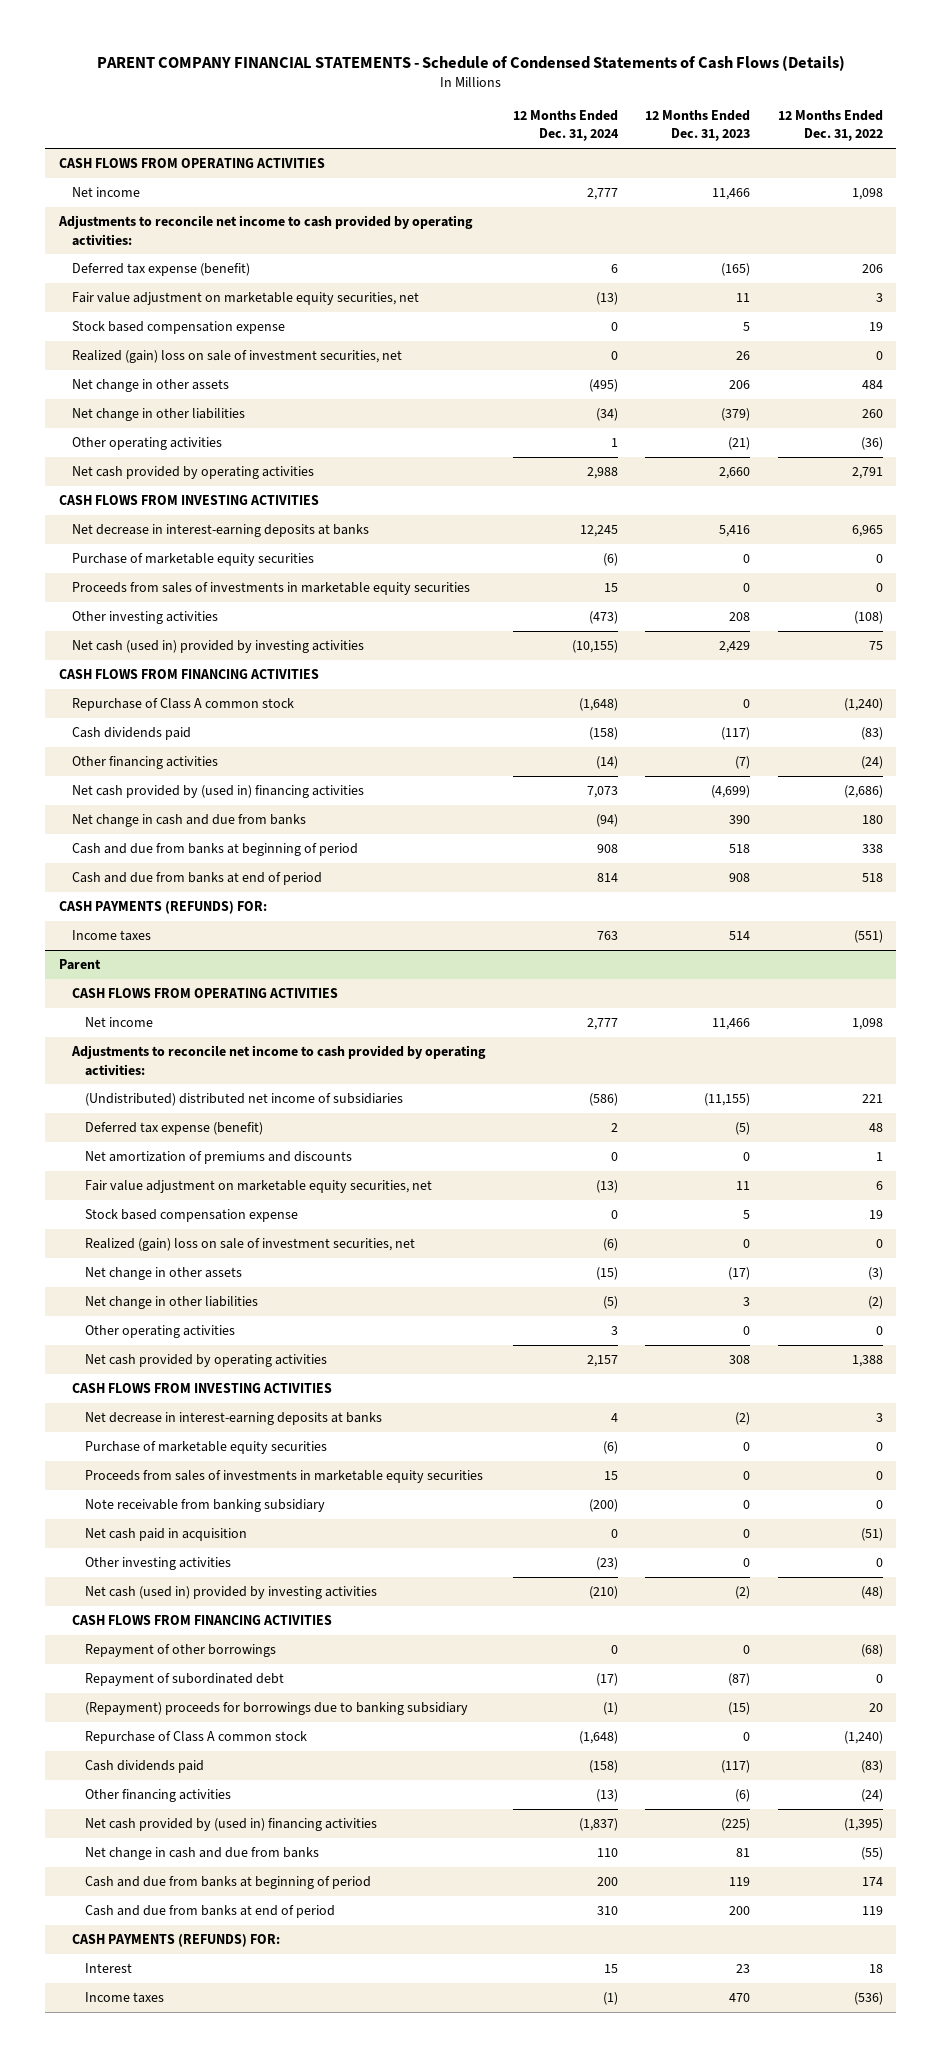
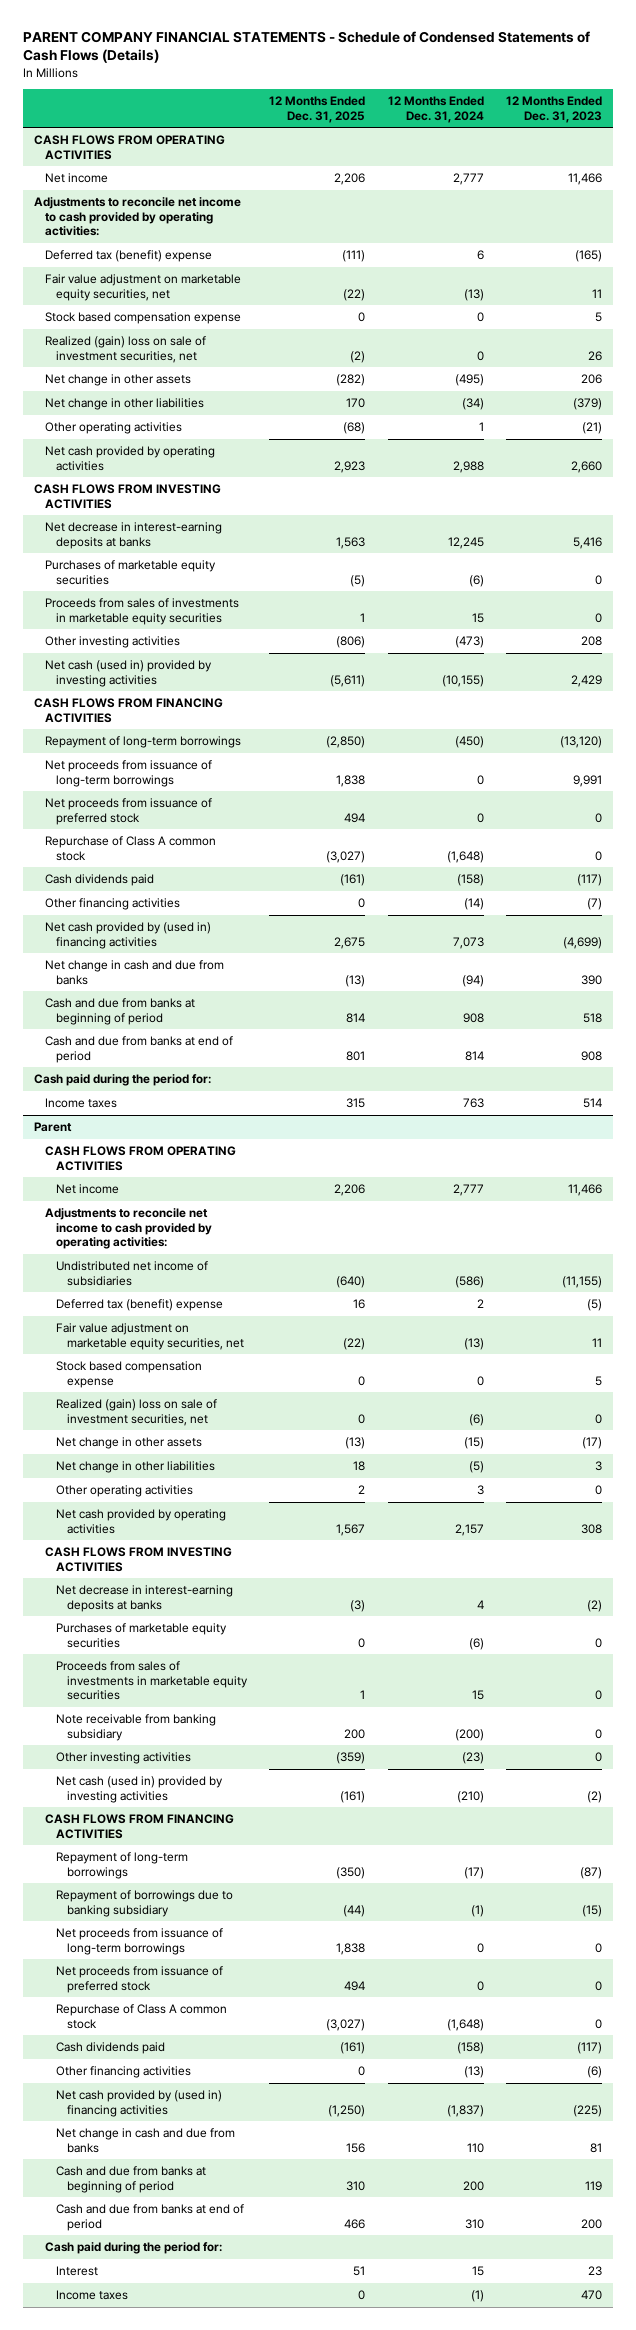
- | 12 Months Ended Dec. 31, 2024 | 12 Months Ended Dec. 31, 2023 | 12 Months Ended Dec. 31, 2022
+ | 12 Months Ended Dec. 31, 2025 | 12 Months Ended Dec. 31, 2024 | 12 Months Ended Dec. 31, 2023
- Deferred tax expense (benefit) | 6 | (165) | 206
+ Deferred tax (benefit) expense | (111) | 6 | (165)
- Purchase of marketable equity securities | (6) | 0 | 0
+ Purchases of marketable equity securities | (5) | (6) | 0
+ Repayment of long-term borrowings | (2,850) | (450) | (13,120)
+ Net proceeds from issuance of long-term borrowings | 1,838 | 0 | 9,991
+ Net proceeds from issuance of preferred stock | 494 | 0 | 0
- CASH PAYMENTS (REFUNDS) FOR:
+ Cash paid during the period for:
@ Parent
- (Undistributed) distributed net income of subsidiaries | (586) | (11,155) | 221
- Deferred tax expense (benefit) | 2 | (5) | 48
- Net amortization of premiums and discounts | 0 | 0 | 1
+ Undistributed net income of subsidiaries | (640) | (586) | (11,155)
+ Deferred tax (benefit) expense | 16 | 2 | (5)
- Purchase of marketable equity securities | (6) | 0 | 0
+ Purchases of marketable equity securities | 0 | (6) | 0
- Net cash paid in acquisition | 0 | 0 | (51)
- Repayment of other borrowings | 0 | 0 | (68)
- Repayment of subordinated debt | (17) | (87) | 0
- (Repayment) proceeds for borrowings due to banking subsidiary | (1) | (15) | 20
+ Repayment of long-term borrowings | (350) | (17) | (87)
+ Repayment of borrowings due to banking subsidiary | (44) | (1) | (15)
+ Net proceeds from issuance of long-term borrowings | 1,838 | 0 | 0
+ Net proceeds from issuance of preferred stock | 494 | 0 | 0
- CASH PAYMENTS (REFUNDS) FOR:
+ Cash paid during the period for:

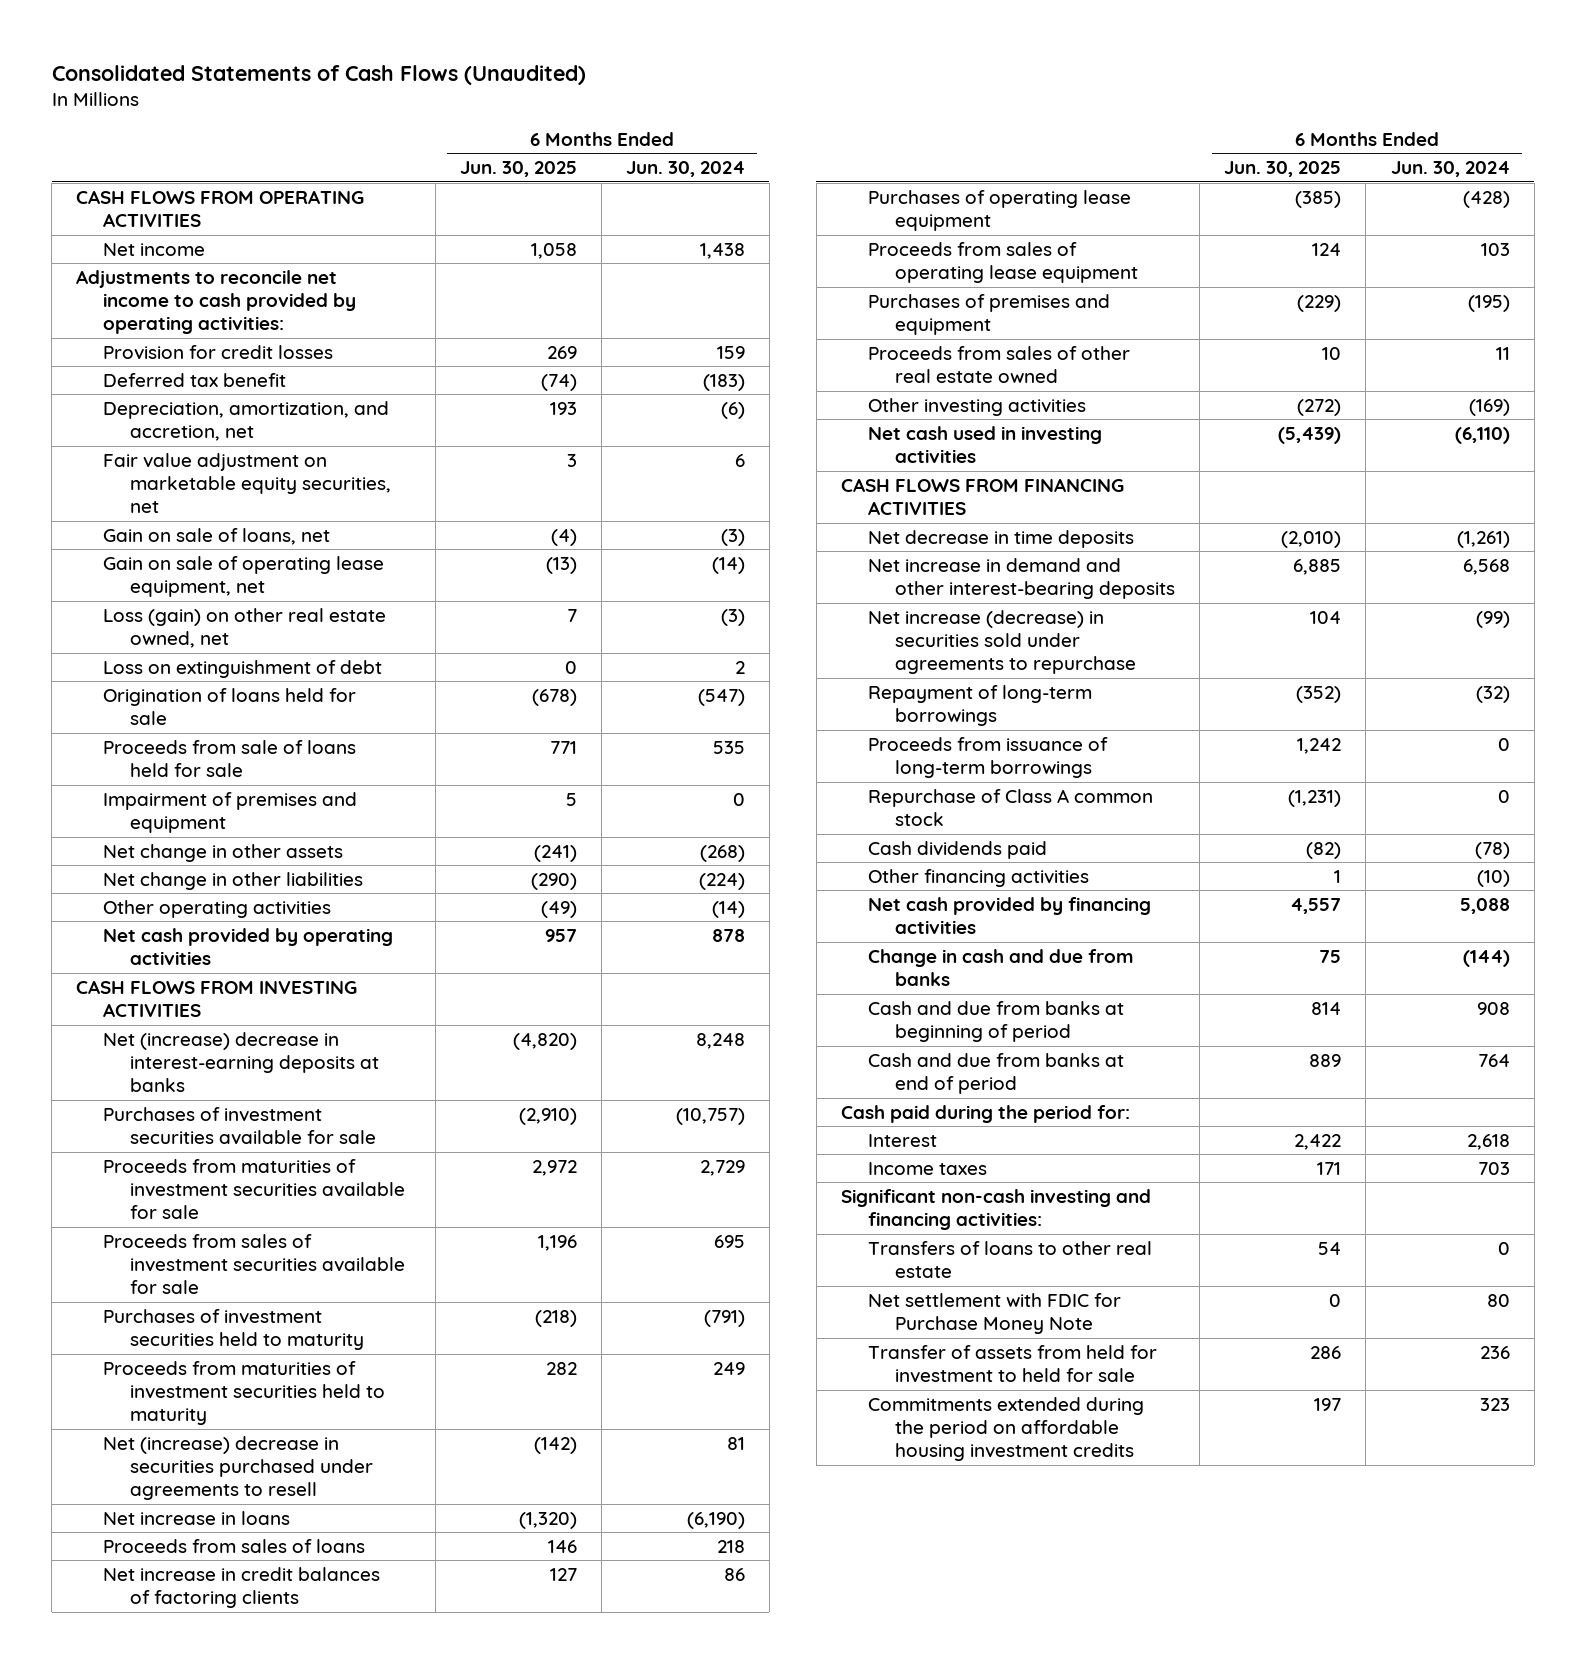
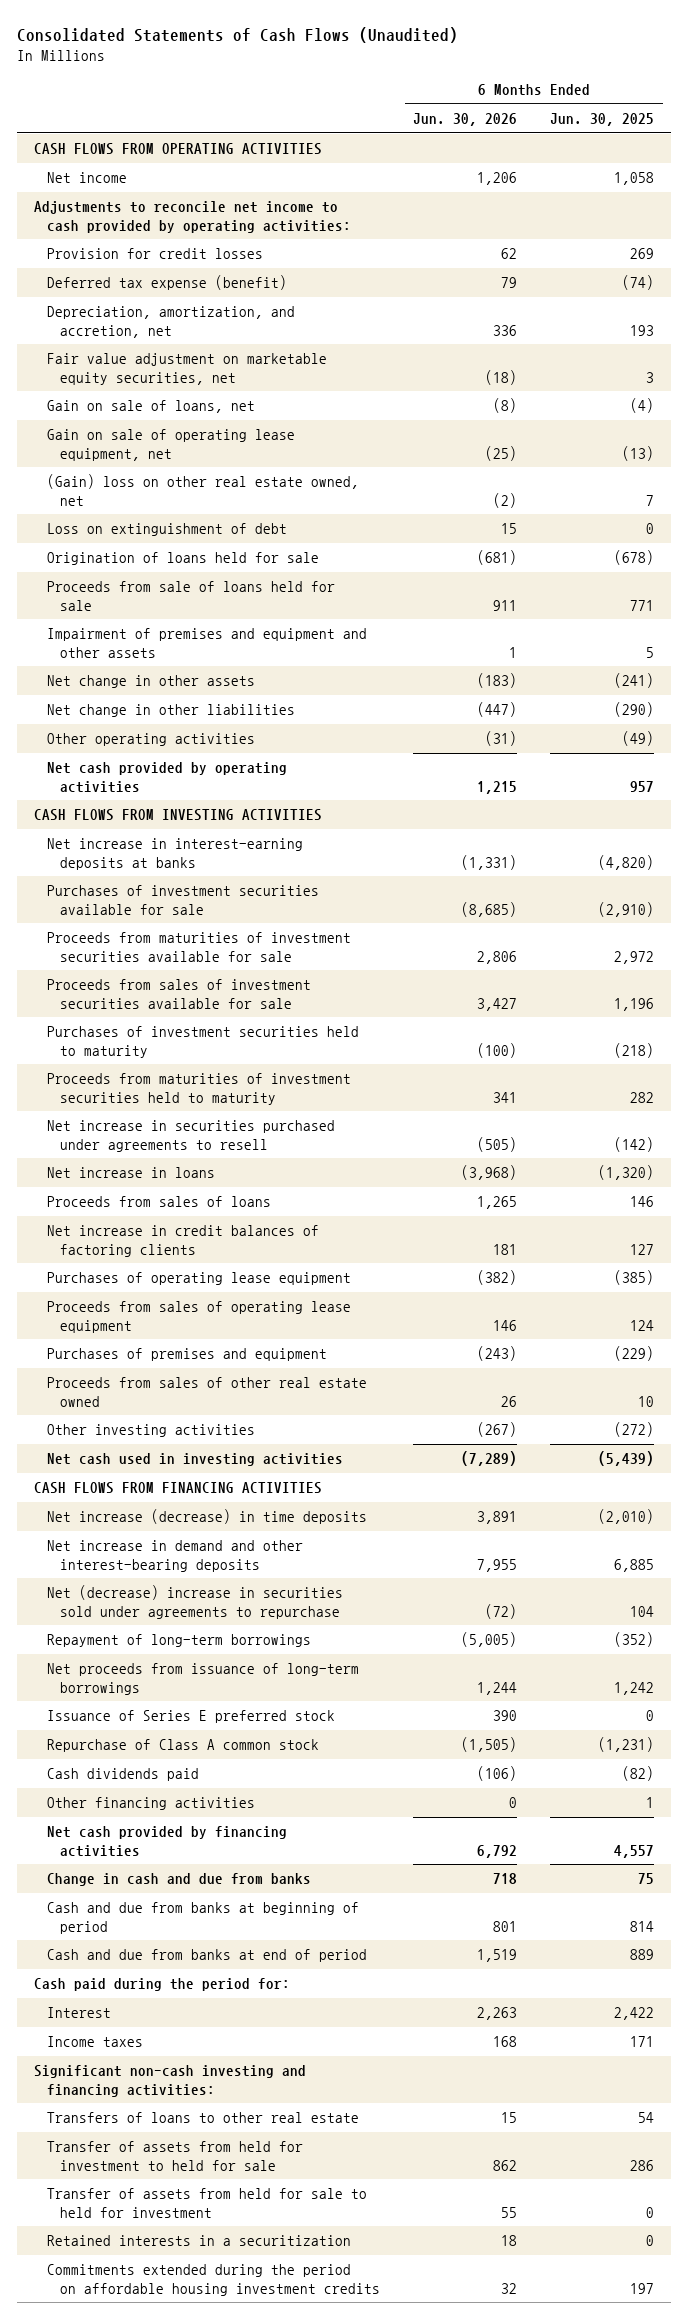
- | 6 Months Ended Jun. 30, 2025 | 6 Months Ended Jun. 30, 2024
+ | 6 Months Ended Jun. 30, 2026 | 6 Months Ended Jun. 30, 2025
- Deferred tax benefit | (74) | (183)
+ Deferred tax expense (benefit) | 79 | (74)
- Loss (gain) on other real estate owned, net | 7 | (3)
+ (Gain) loss on other real estate owned, net | (2) | 7
- Impairment of premises and equipment | 5 | 0
+ Impairment of premises and equipment and other assets | 1 | 5
- Net (increase) decrease in interest-earning deposits at banks | (4,820) | 8,248
+ Net increase in interest-earning deposits at banks | (1,331) | (4,820)
- Net (increase) decrease in securities purchased under agreements to resell | (142) | 81
+ Net increase in securities purchased under agreements to resell | (505) | (142)
- Net decrease in time deposits | (2,010) | (1,261)
+ Net increase (decrease) in time deposits | 3,891 | (2,010)
- Net increase (decrease) in securities sold under agreements to repurchase | 104 | (99)
+ Net (decrease) increase in securities sold under agreements to repurchase | (72) | 104
- Proceeds from issuance of long-term borrowings | 1,242 | 0
+ Net proceeds from issuance of long-term borrowings | 1,244 | 1,242
+ Issuance of Series E preferred stock | 390 | 0
- Net settlement with FDIC for Purchase Money Note | 0 | 80
+ Transfer of assets from held for sale to held for investment | 55 | 0
+ Retained interests in a securitization | 18 | 0

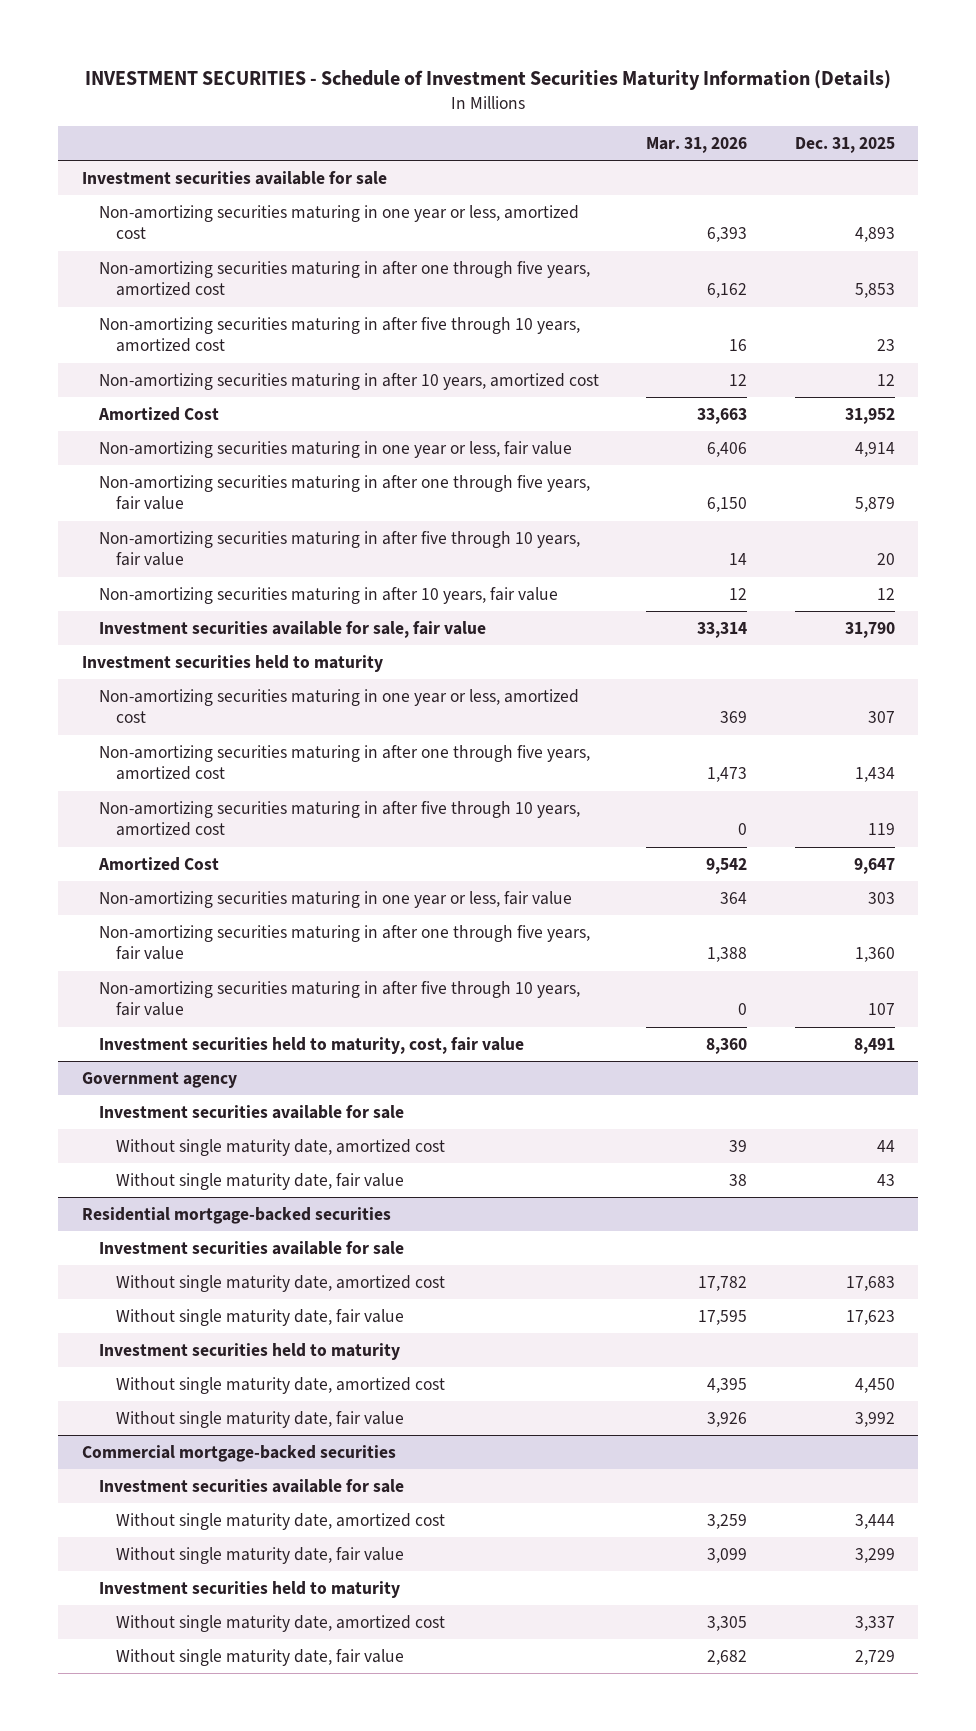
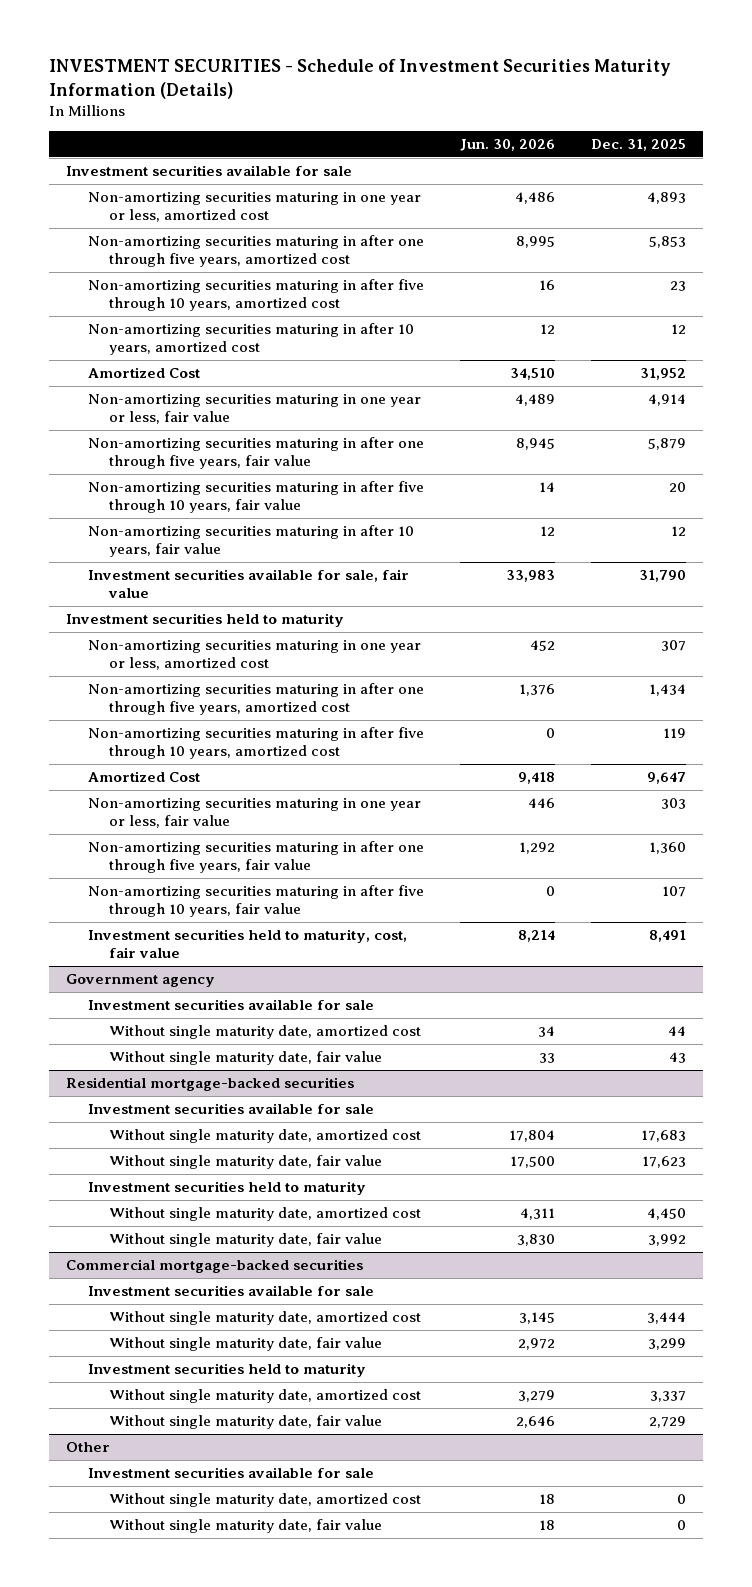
- | Mar. 31, 2026 | Dec. 31, 2025
+ | Jun. 30, 2026 | Dec. 31, 2025
+ Other
+ Investment securities available for sale
+ Without single maturity date, amortized cost | 18 | 0
+ Without single maturity date, fair value | 18 | 0

